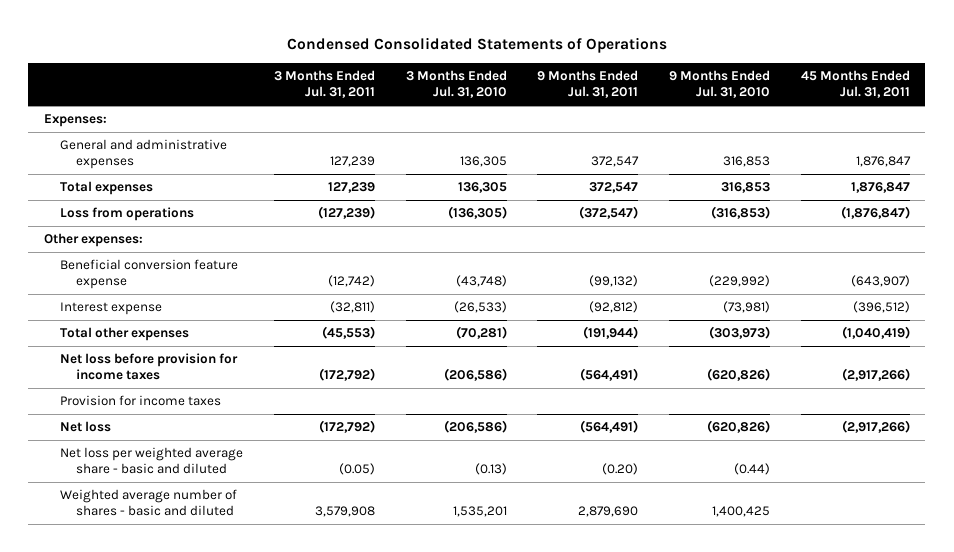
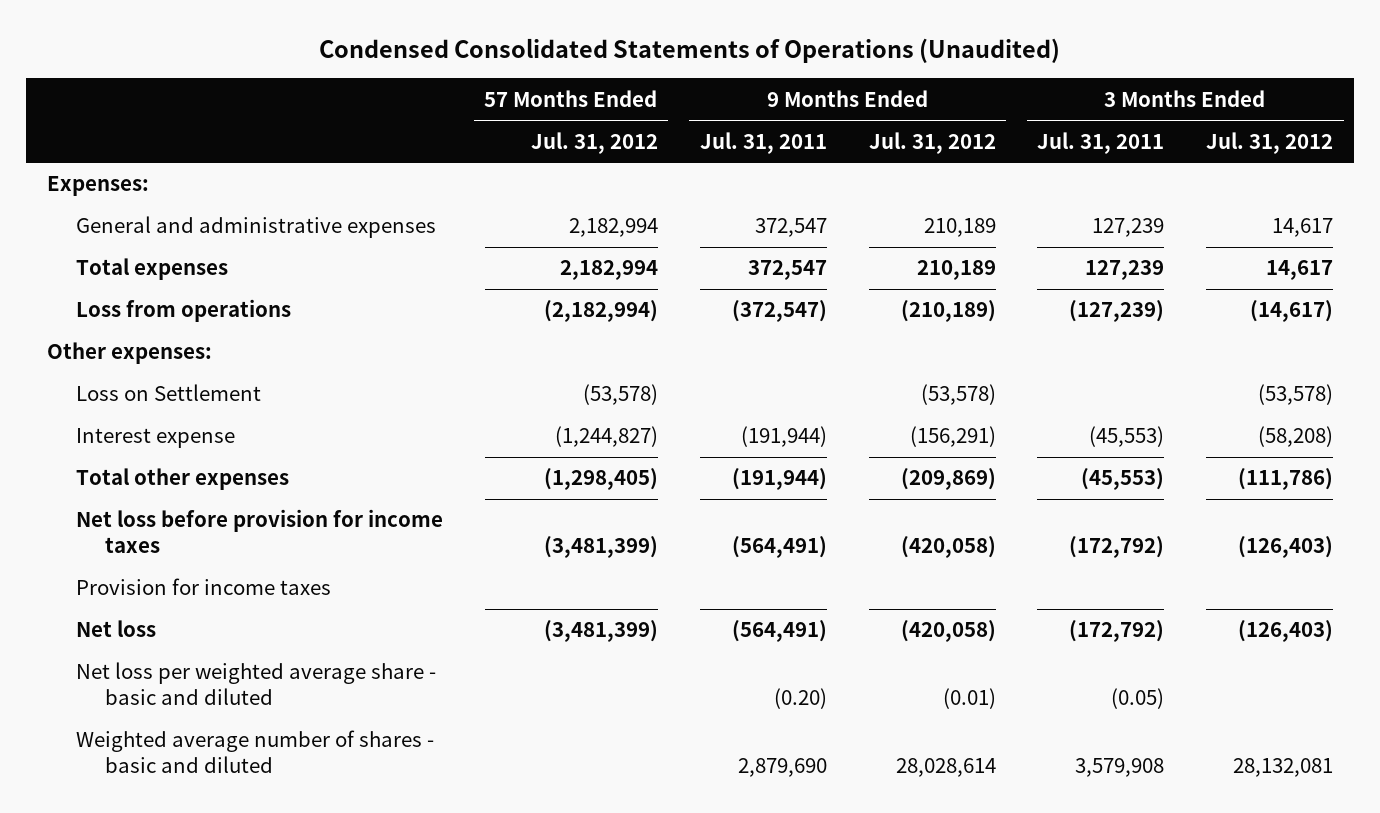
- Condensed Consolidated Statements of Operations
+ Condensed Consolidated Statements of Operations (Unaudited)
- | 3 Months Ended Jul. 31, 2011 | 3 Months Ended Jul. 31, 2010 | 9 Months Ended Jul. 31, 2011 | 9 Months Ended Jul. 31, 2010 | 45 Months Ended Jul. 31, 2011
+ | 57 Months Ended Jul. 31, 2012 | 9 Months Ended Jul. 31, 2011 | 9 Months Ended Jul. 31, 2012 | 3 Months Ended Jul. 31, 2011 | 3 Months Ended Jul. 31, 2012
- Beneficial conversion feature expense | (12,742) | (43,748) | (99,132) | (229,992) | (643,907)
- Interest expense | (32,811) | (26,533) | (92,812) | (73,981) | (396,512)
+ Loss on Settlement | (53,578) | | (53,578) | | (53,578)
+ Interest expense | (1,244,827) | (191,944) | (156,291) | (45,553) | (58,208)

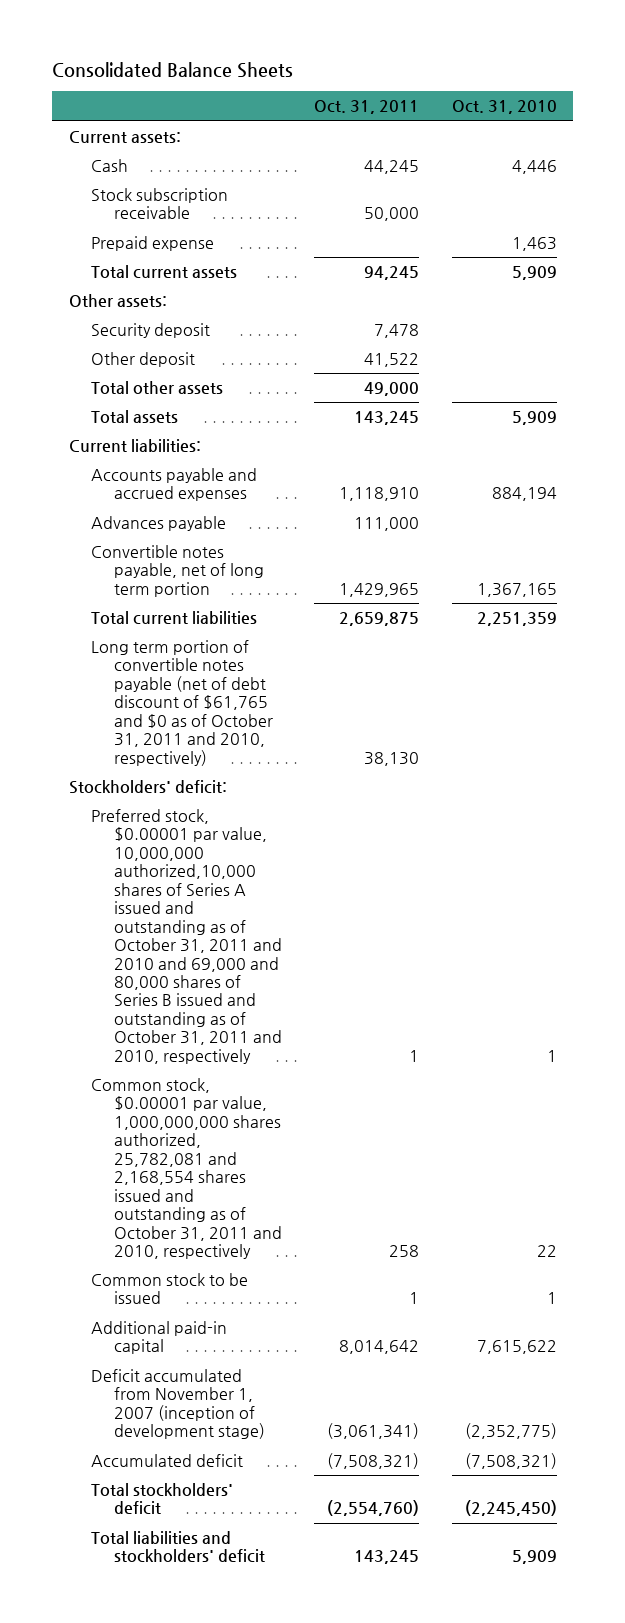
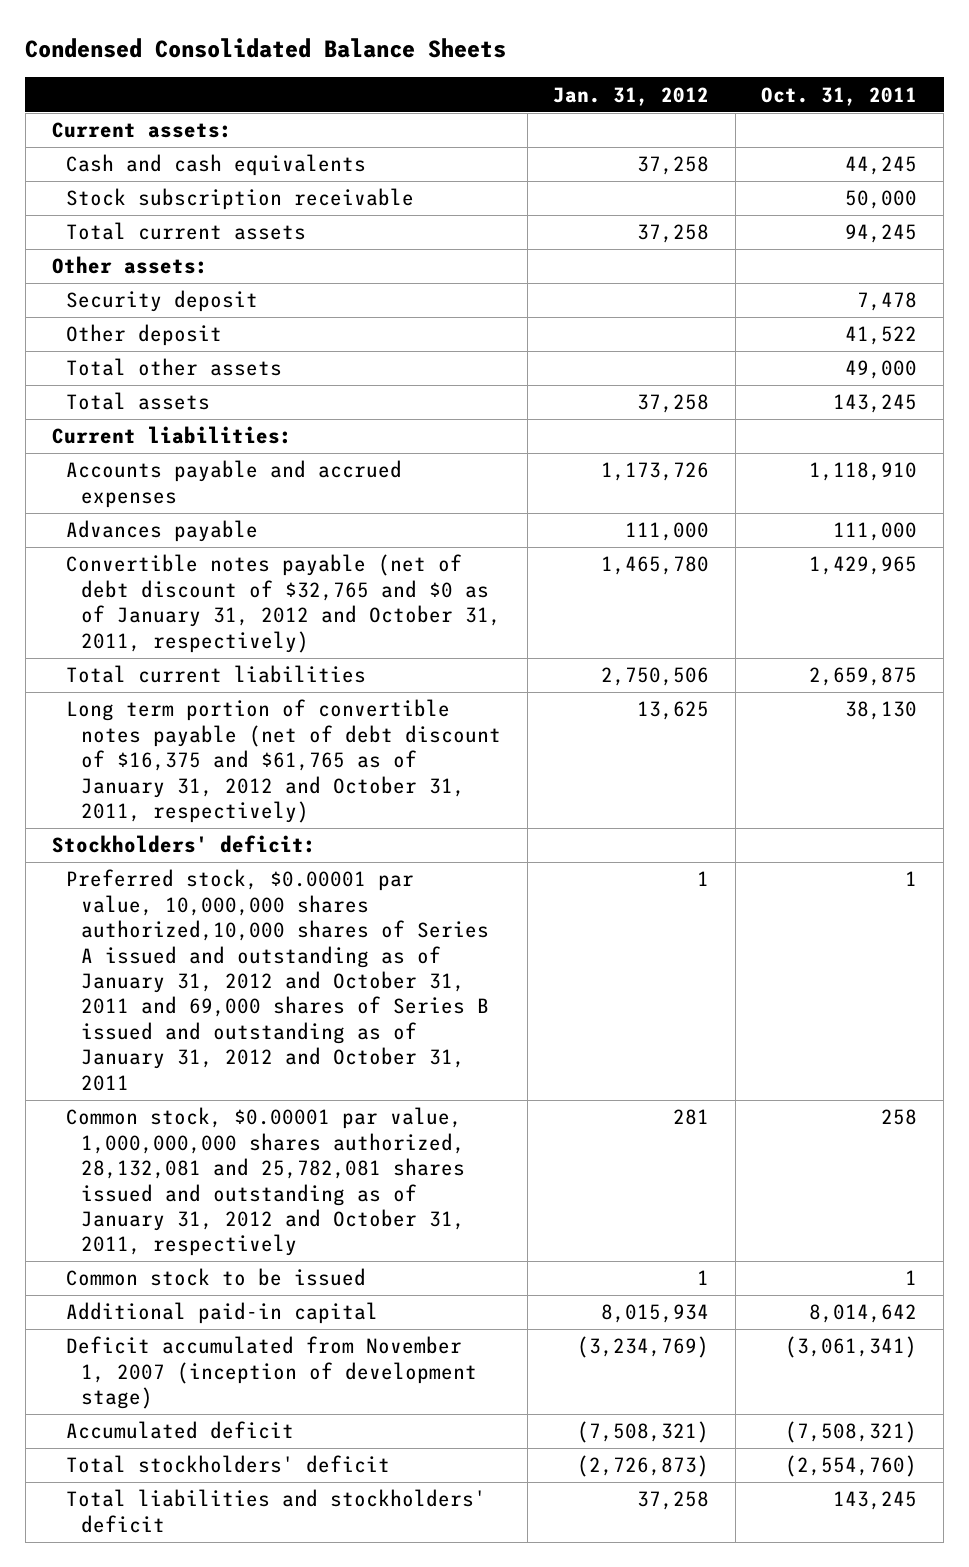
- Consolidated Balance Sheets
+ Condensed Consolidated Balance Sheets
- | Oct. 31, 2011 | Oct. 31, 2010
+ | Jan. 31, 2012 | Oct. 31, 2011
- Cash | 44,245 | 4,446
+ Cash and cash equivalents | 37,258 | 44,245
- Prepaid expense | | 1,463
- Convertible notes payable, net of long term portion | 1,429,965 | 1,367,165
+ Convertible notes payable (net of debt discount of $32,765 and $0 as of January 31, 2012 and October 31, 2011, respectively) | 1,465,780 | 1,429,965
- Long term portion of convertible notes payable (net of debt discount of $61,765 and $0 as of October 31, 2011 and 2010, respectively) | 38,130 |
+ Long term portion of convertible notes payable (net of debt discount of $16,375 and $61,765 as of January 31, 2012 and October 31, 2011, respectively) | 13,625 | 38,130
- Preferred stock, $0.00001 par value, 10,000,000 authorized,10,000 shares of Series A issued and outstanding as of October 31, 2011 and 2010 and 69,000 and 80,000 shares of Series B issued and outstanding as of October 31, 2011 and 2010, respectively | 1 | 1
- Common stock, $0.00001 par value, 1,000,000,000 shares authorized, 25,782,081 and 2,168,554 shares issued and outstanding as of October 31, 2011 and 2010, respectively | 258 | 22
+ Preferred stock, $0.00001 par value, 10,000,000 shares authorized,10,000 shares of Series A issued and outstanding as of January 31, 2012 and October 31, 2011 and 69,000 shares of Series B issued and outstanding as of January 31, 2012 and October 31, 2011 | 1 | 1
+ Common stock, $0.00001 par value, 1,000,000,000 shares authorized, 28,132,081 and 25,782,081 shares issued and outstanding as of January 31, 2012 and October 31, 2011, respectively | 281 | 258

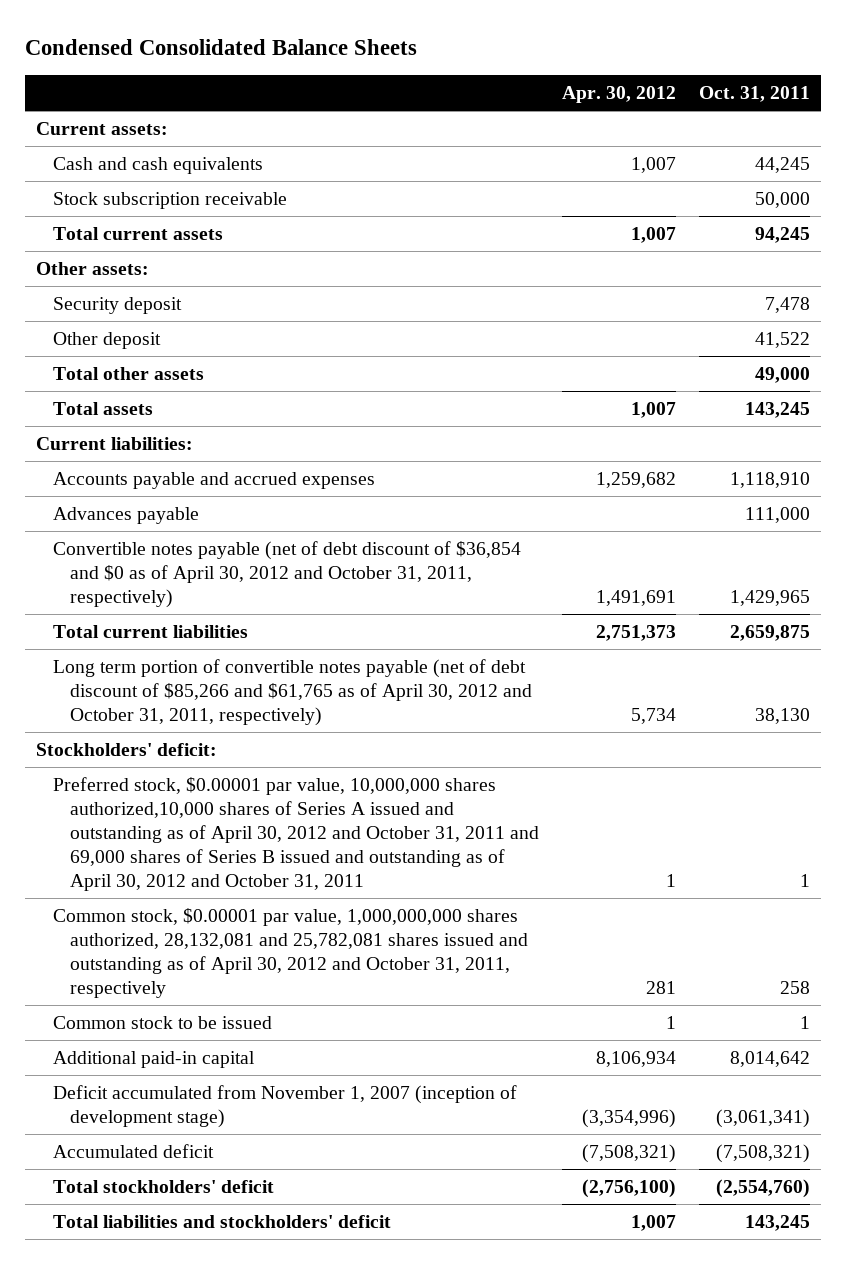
- | Jan. 31, 2012 | Oct. 31, 2011
+ | Apr. 30, 2012 | Oct. 31, 2011
- Convertible notes payable (net of debt discount of $32,765 and $0 as of January 31, 2012 and October 31, 2011, respectively) | 1,465,780 | 1,429,965
+ Convertible notes payable (net of debt discount of $36,854 and $0 as of April 30, 2012 and October 31, 2011, respectively) | 1,491,691 | 1,429,965
- Long term portion of convertible notes payable (net of debt discount of $16,375 and $61,765 as of January 31, 2012 and October 31, 2011, respectively) | 13,625 | 38,130
+ Long term portion of convertible notes payable (net of debt discount of $85,266 and $61,765 as of April 30, 2012 and October 31, 2011, respectively) | 5,734 | 38,130
- Preferred stock, $0.00001 par value, 10,000,000 shares authorized,10,000 shares of Series A issued and outstanding as of January 31, 2012 and October 31, 2011 and 69,000 shares of Series B issued and outstanding as of January 31, 2012 and October 31, 2011 | 1 | 1
- Common stock, $0.00001 par value, 1,000,000,000 shares authorized, 28,132,081 and 25,782,081 shares issued and outstanding as of January 31, 2012 and October 31, 2011, respectively | 281 | 258
+ Preferred stock, $0.00001 par value, 10,000,000 shares authorized,10,000 shares of Series A issued and outstanding as of April 30, 2012 and October 31, 2011 and 69,000 shares of Series B issued and outstanding as of April 30, 2012 and October 31, 2011 | 1 | 1
+ Common stock, $0.00001 par value, 1,000,000,000 shares authorized, 28,132,081 and 25,782,081 shares issued and outstanding as of April 30, 2012 and October 31, 2011, respectively | 281 | 258

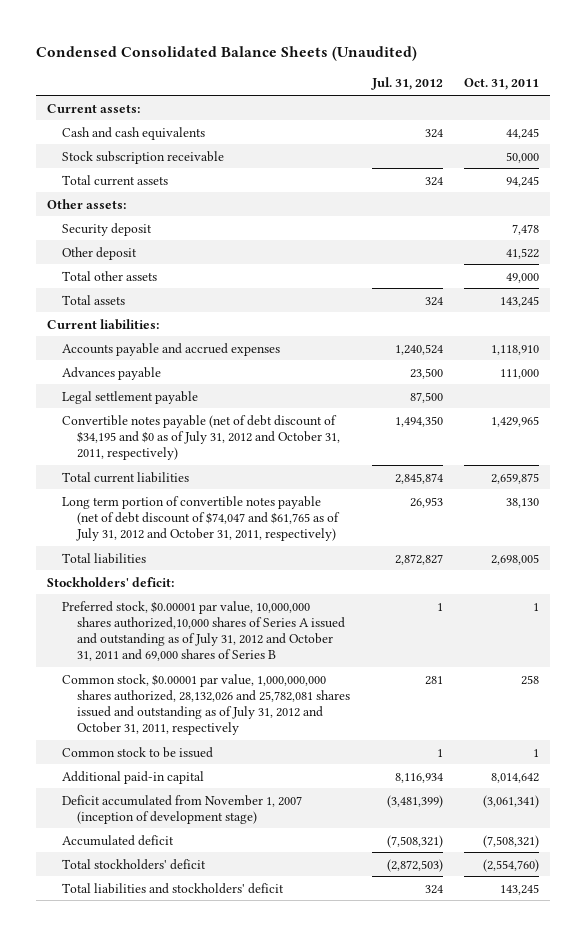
- Condensed Consolidated Balance Sheets
+ Condensed Consolidated Balance Sheets (Unaudited)
- | Apr. 30, 2012 | Oct. 31, 2011
+ | Jul. 31, 2012 | Oct. 31, 2011
- Convertible notes payable (net of debt discount of $36,854 and $0 as of April 30, 2012 and October 31, 2011, respectively) | 1,491,691 | 1,429,965
+ Legal settlement payable | 87,500 |
+ Convertible notes payable (net of debt discount of $34,195 and $0 as of July 31, 2012 and October 31, 2011, respectively) | 1,494,350 | 1,429,965
- Long term portion of convertible notes payable (net of debt discount of $85,266 and $61,765 as of April 30, 2012 and October 31, 2011, respectively) | 5,734 | 38,130
+ Long term portion of convertible notes payable (net of debt discount of $74,047 and $61,765 as of July 31, 2012 and October 31, 2011, respectively) | 26,953 | 38,130
+ Total liabilities | 2,872,827 | 2,698,005
- Preferred stock, $0.00001 par value, 10,000,000 shares authorized,10,000 shares of Series A issued and outstanding as of April 30, 2012 and October 31, 2011 and 69,000 shares of Series B issued and outstanding as of April 30, 2012 and October 31, 2011 | 1 | 1
- Common stock, $0.00001 par value, 1,000,000,000 shares authorized, 28,132,081 and 25,782,081 shares issued and outstanding as of April 30, 2012 and October 31, 2011, respectively | 281 | 258
+ Preferred stock, $0.00001 par value, 10,000,000 shares authorized,10,000 shares of Series A issued and outstanding as of July 31, 2012 and October 31, 2011 and 69,000 shares of Series B | 1 | 1
+ Common stock, $0.00001 par value, 1,000,000,000 shares authorized, 28,132,026 and 25,782,081 shares issued and outstanding as of July 31, 2012 and October 31, 2011, respectively | 281 | 258

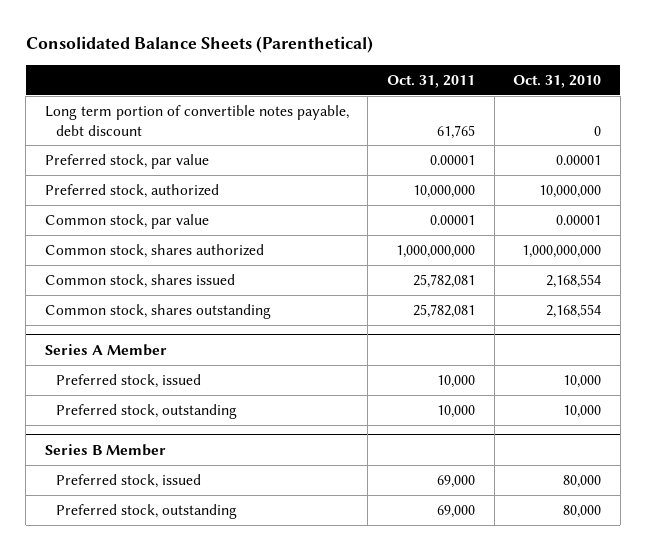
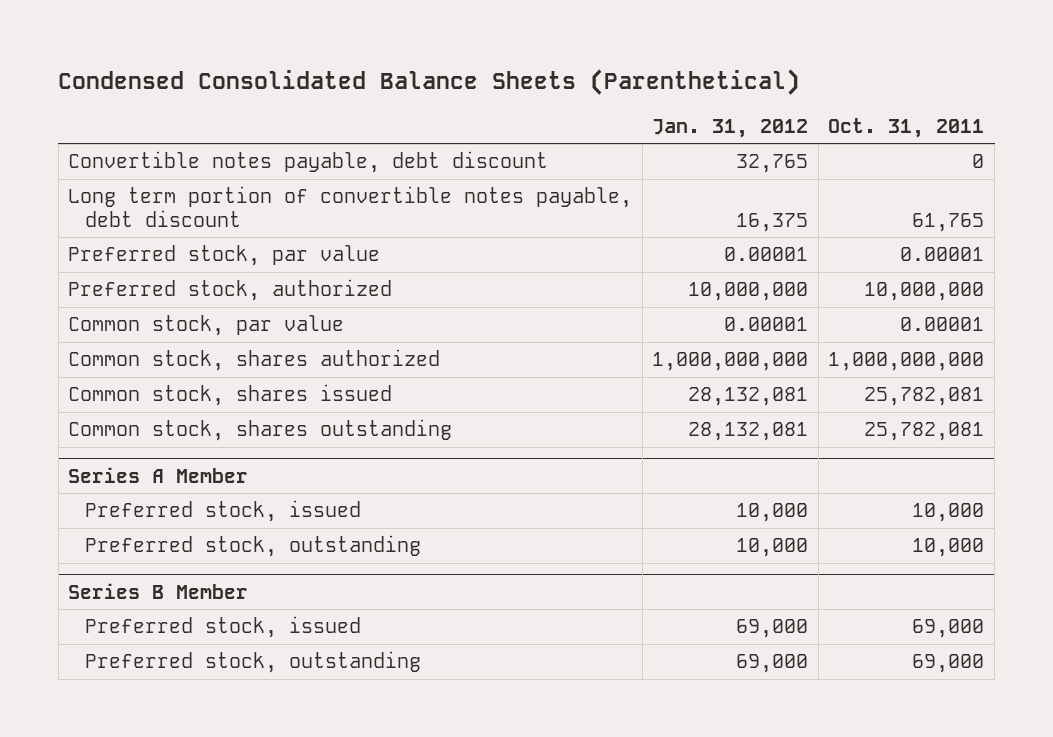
- Consolidated Balance Sheets (Parenthetical)
+ Condensed Consolidated Balance Sheets (Parenthetical)
- | Oct. 31, 2011 | Oct. 31, 2010
+ | Jan. 31, 2012 | Oct. 31, 2011
+ Convertible notes payable, debt discount | 32,765 | 0

